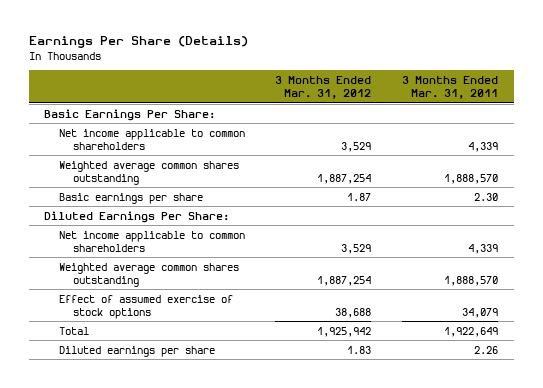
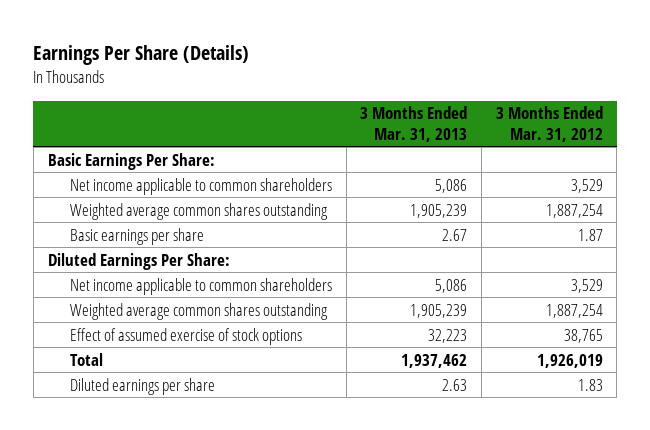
- | 3 Months Ended Mar. 31, 2012 | 3 Months Ended Mar. 31, 2011
+ | 3 Months Ended Mar. 31, 2013 | 3 Months Ended Mar. 31, 2012
- Effect of assumed exercise of stock options | 38,688 | 34,079
- Total | 1,925,942 | 1,922,649
+ Effect of assumed exercise of stock options | 32,223 | 38,765
+ Total | 1,937,462 | 1,926,019

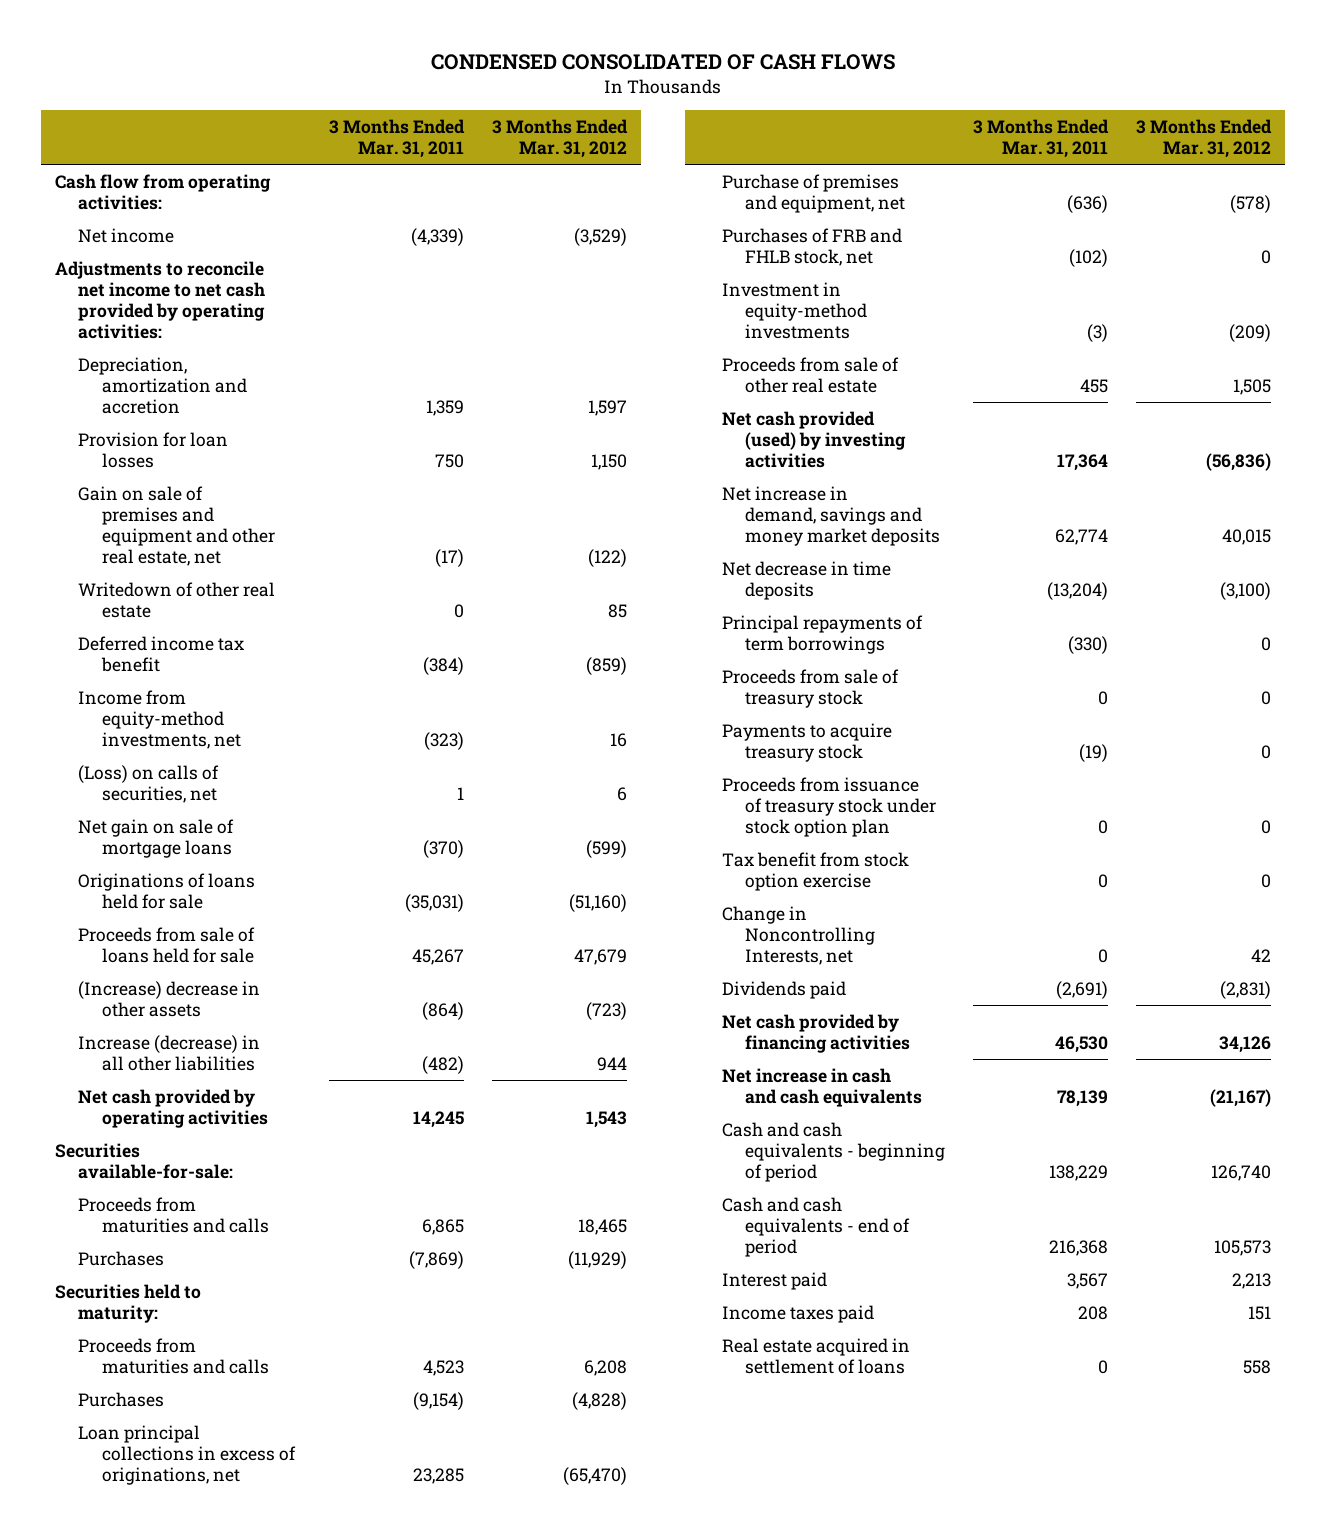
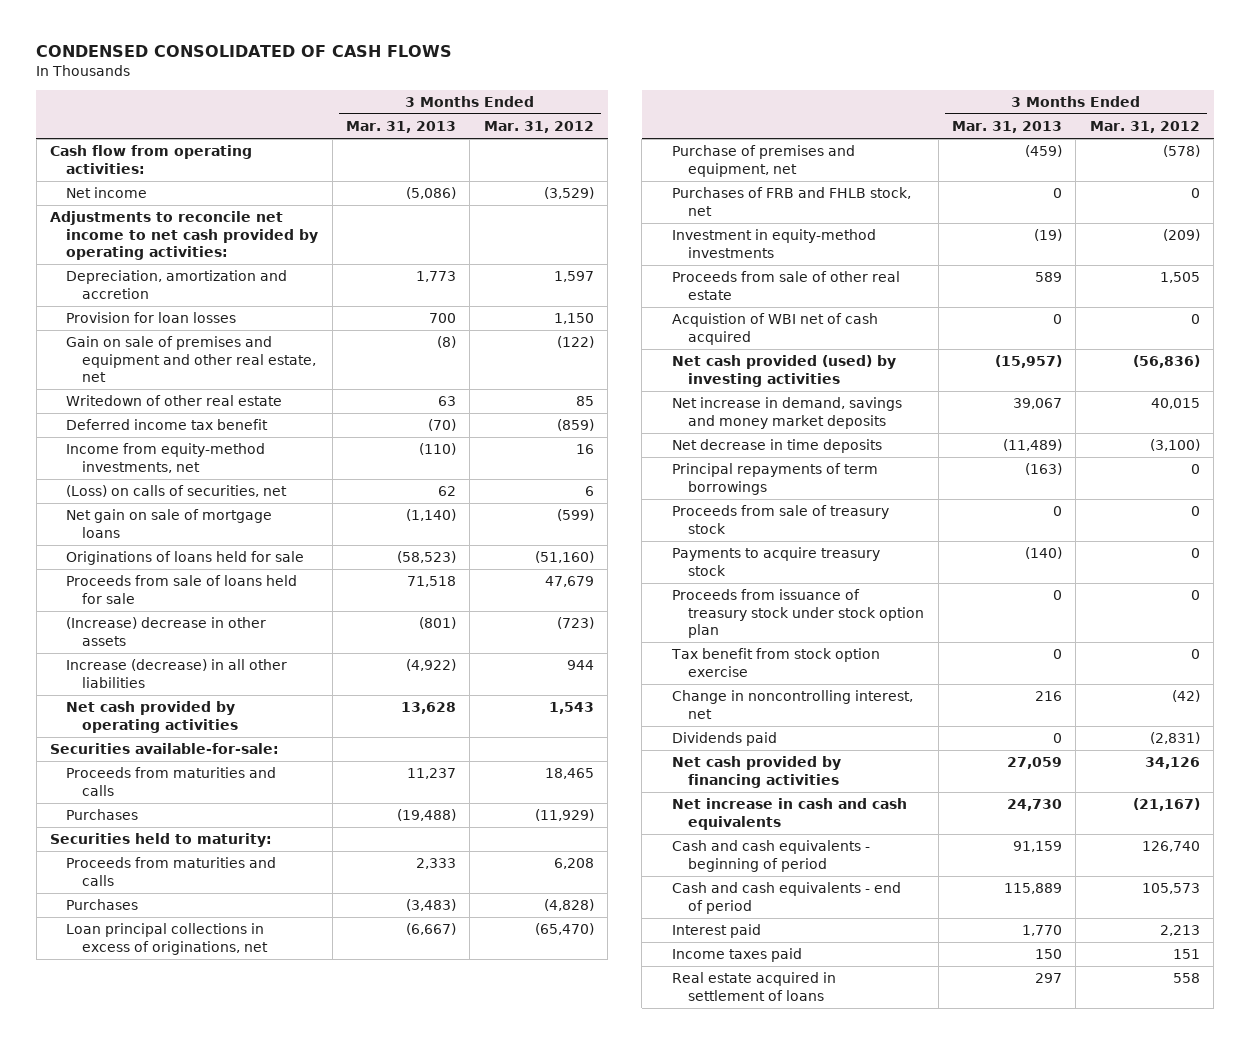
- | 3 Months Ended Mar. 31, 2011 | 3 Months Ended Mar. 31, 2012
+ | 3 Months Ended Mar. 31, 2013 | 3 Months Ended Mar. 31, 2012
+ Acquistion of WBI net of cash acquired | 0 | 0
- Change in Noncontrolling Interests, net | 0 | 42
+ Change in noncontrolling interest, net | 216 | (42)

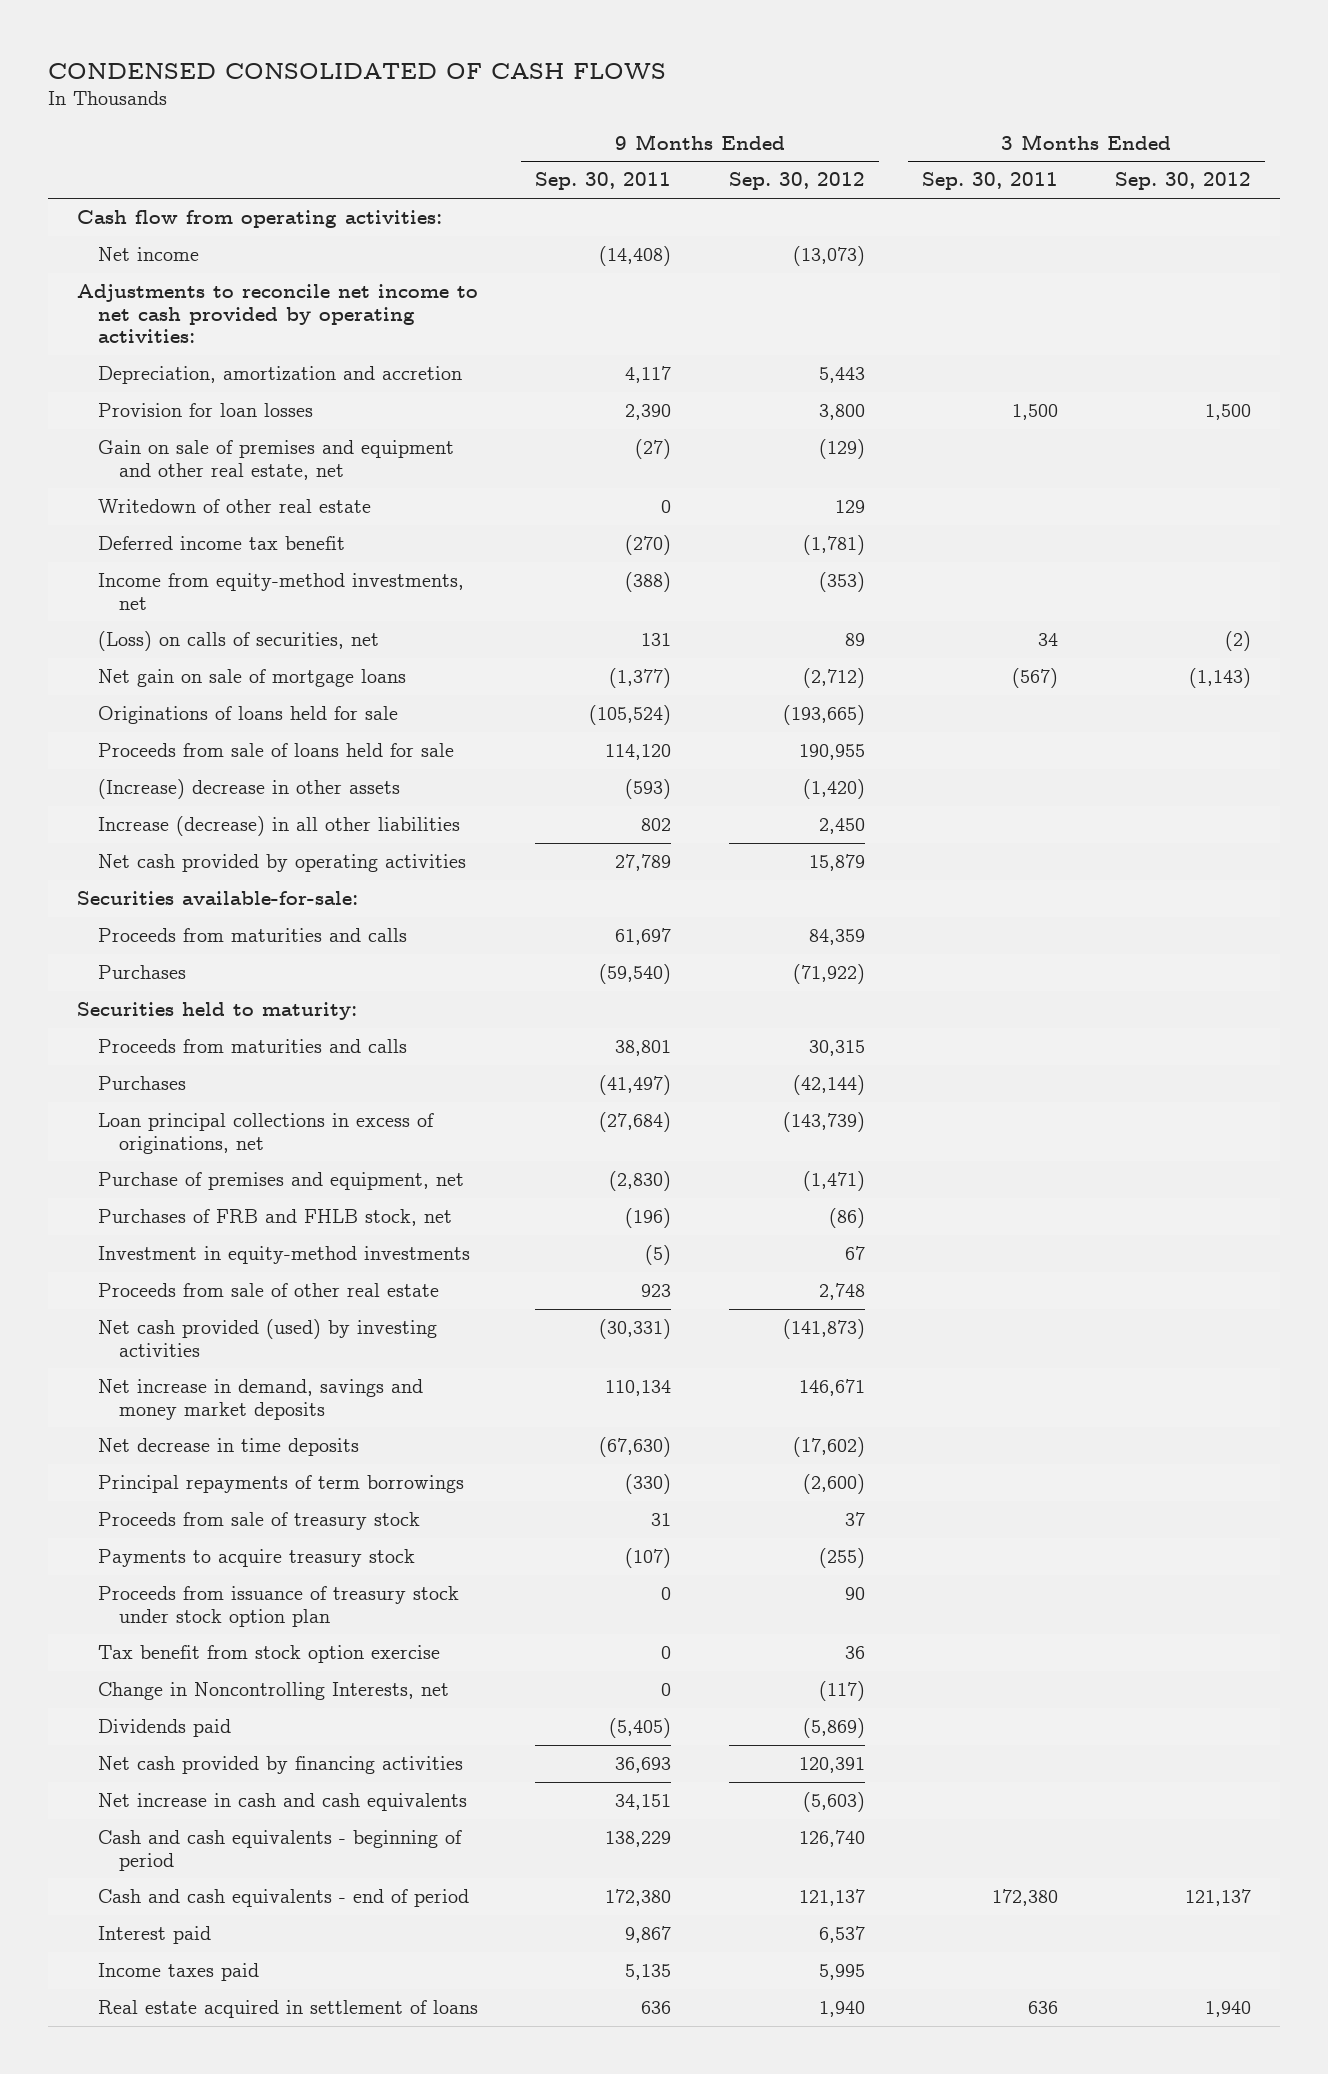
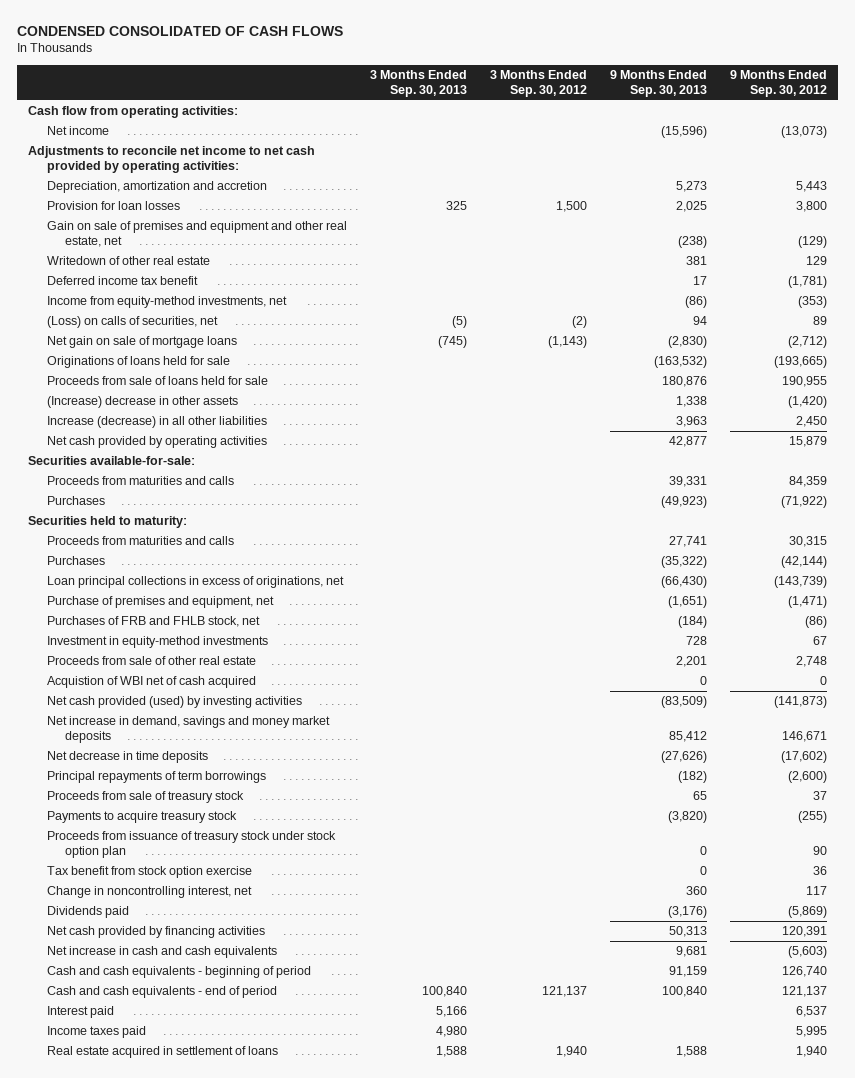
- | 9 Months Ended Sep. 30, 2011 | 9 Months Ended Sep. 30, 2012 | 3 Months Ended Sep. 30, 2011 | 3 Months Ended Sep. 30, 2012
+ | 3 Months Ended Sep. 30, 2013 | 3 Months Ended Sep. 30, 2012 | 9 Months Ended Sep. 30, 2013 | 9 Months Ended Sep. 30, 2012
+ Acquistion of WBI net of cash acquired | | | 0 | 0
- Change in Noncontrolling Interests, net | 0 | (117) | |
+ Change in noncontrolling interest, net | | | 360 | 117

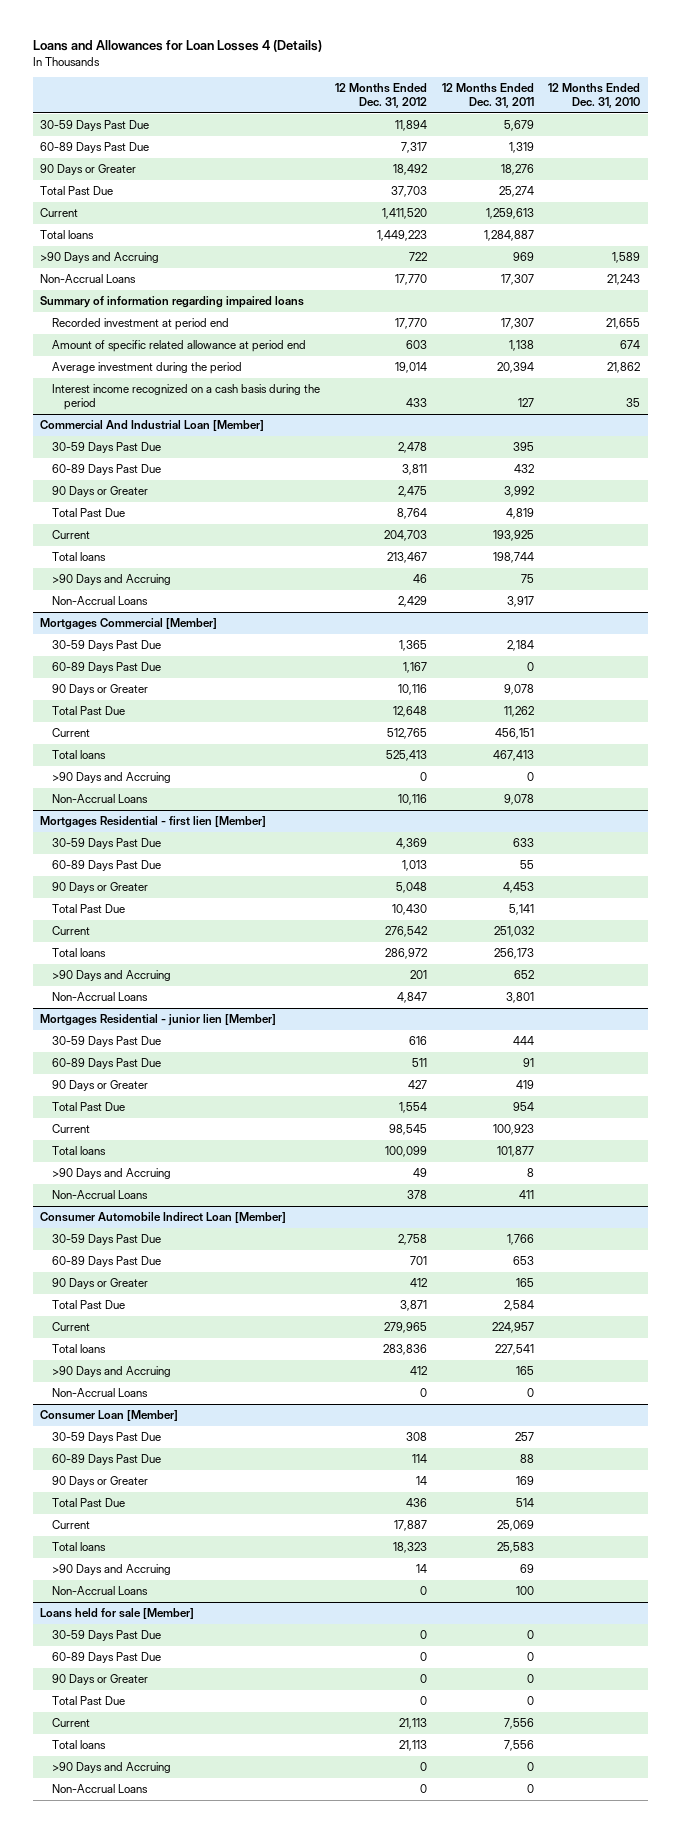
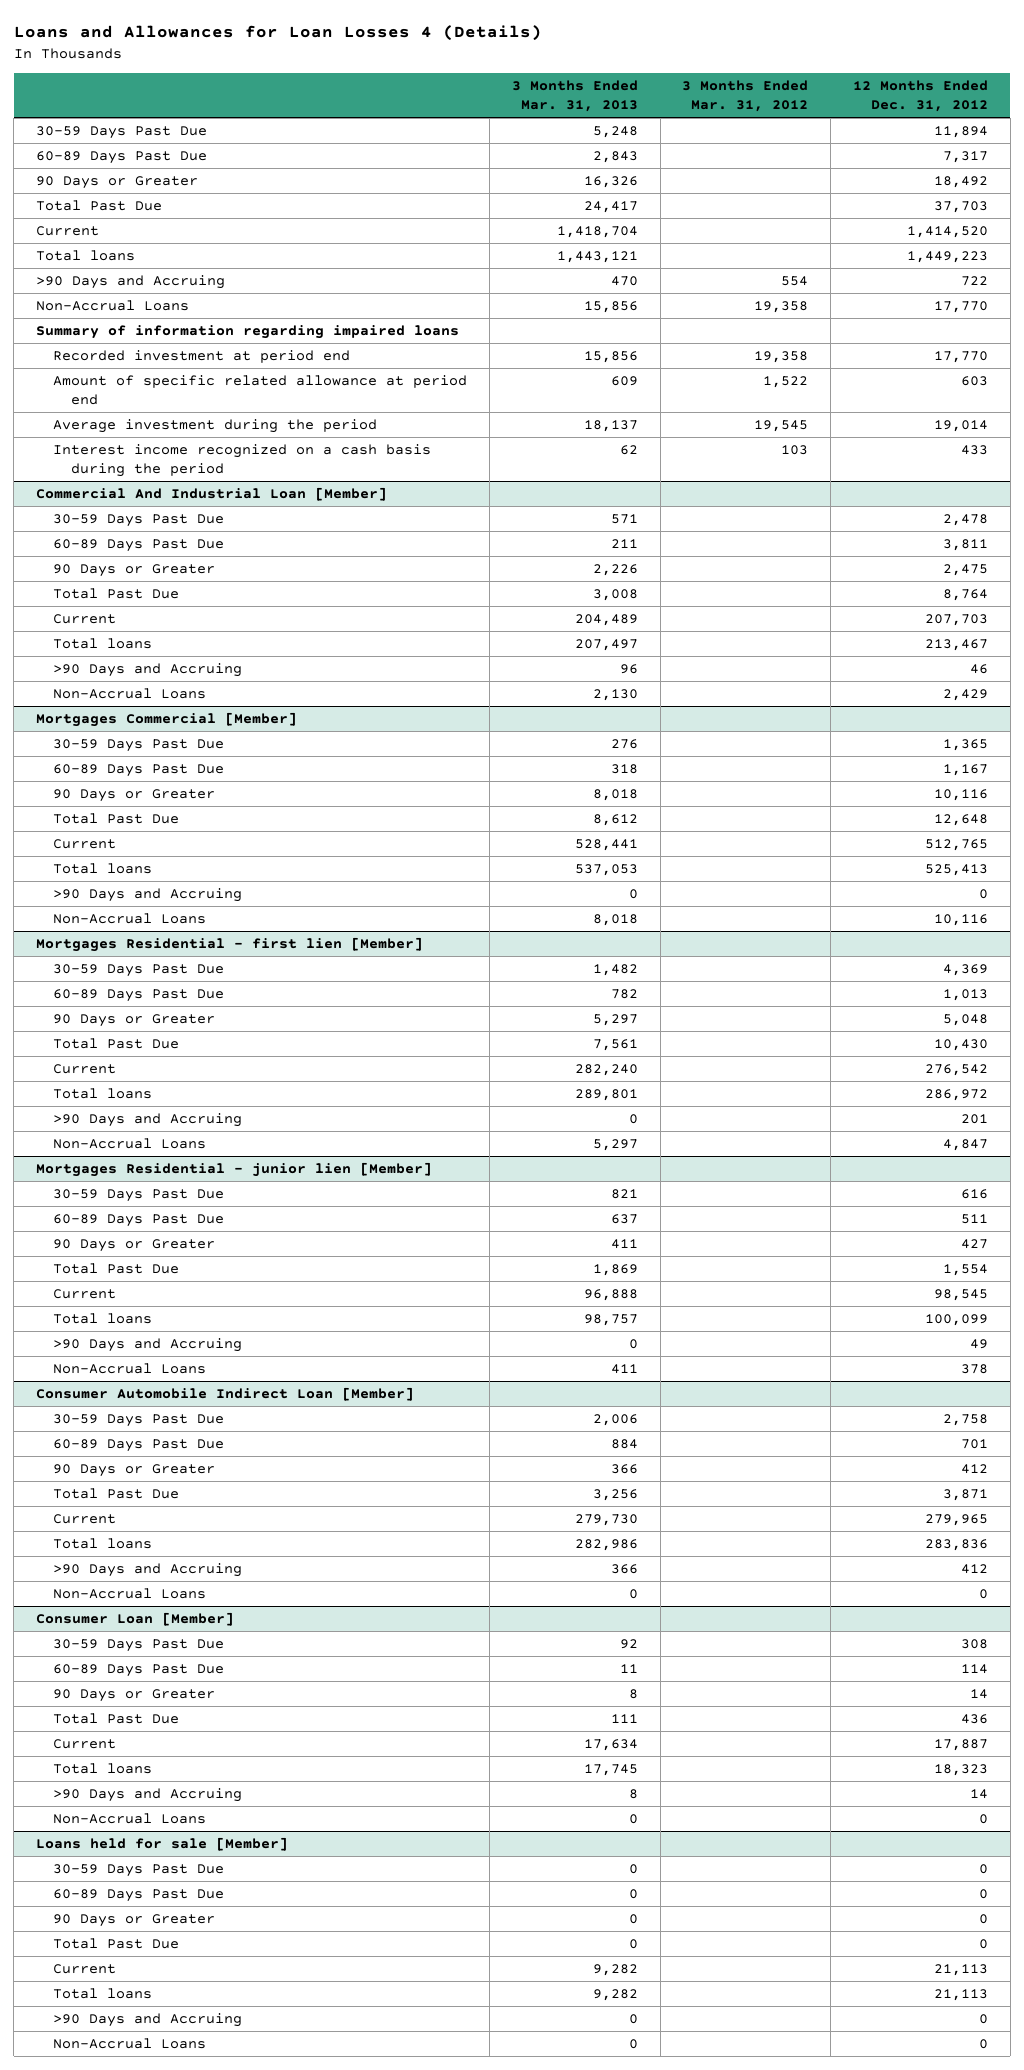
- | 12 Months Ended Dec. 31, 2012 | 12 Months Ended Dec. 31, 2011 | 12 Months Ended Dec. 31, 2010
+ | 3 Months Ended Mar. 31, 2013 | 3 Months Ended Mar. 31, 2012 | 12 Months Ended Dec. 31, 2012
- Current | 1,411,520 | 1,259,613 |
+ Current | 1,418,704 | | 1,414,520
@ Commercial And Industrial Loan [Member]
- Current | 204,703 | 193,925 |
+ Current | 204,489 | | 207,703

